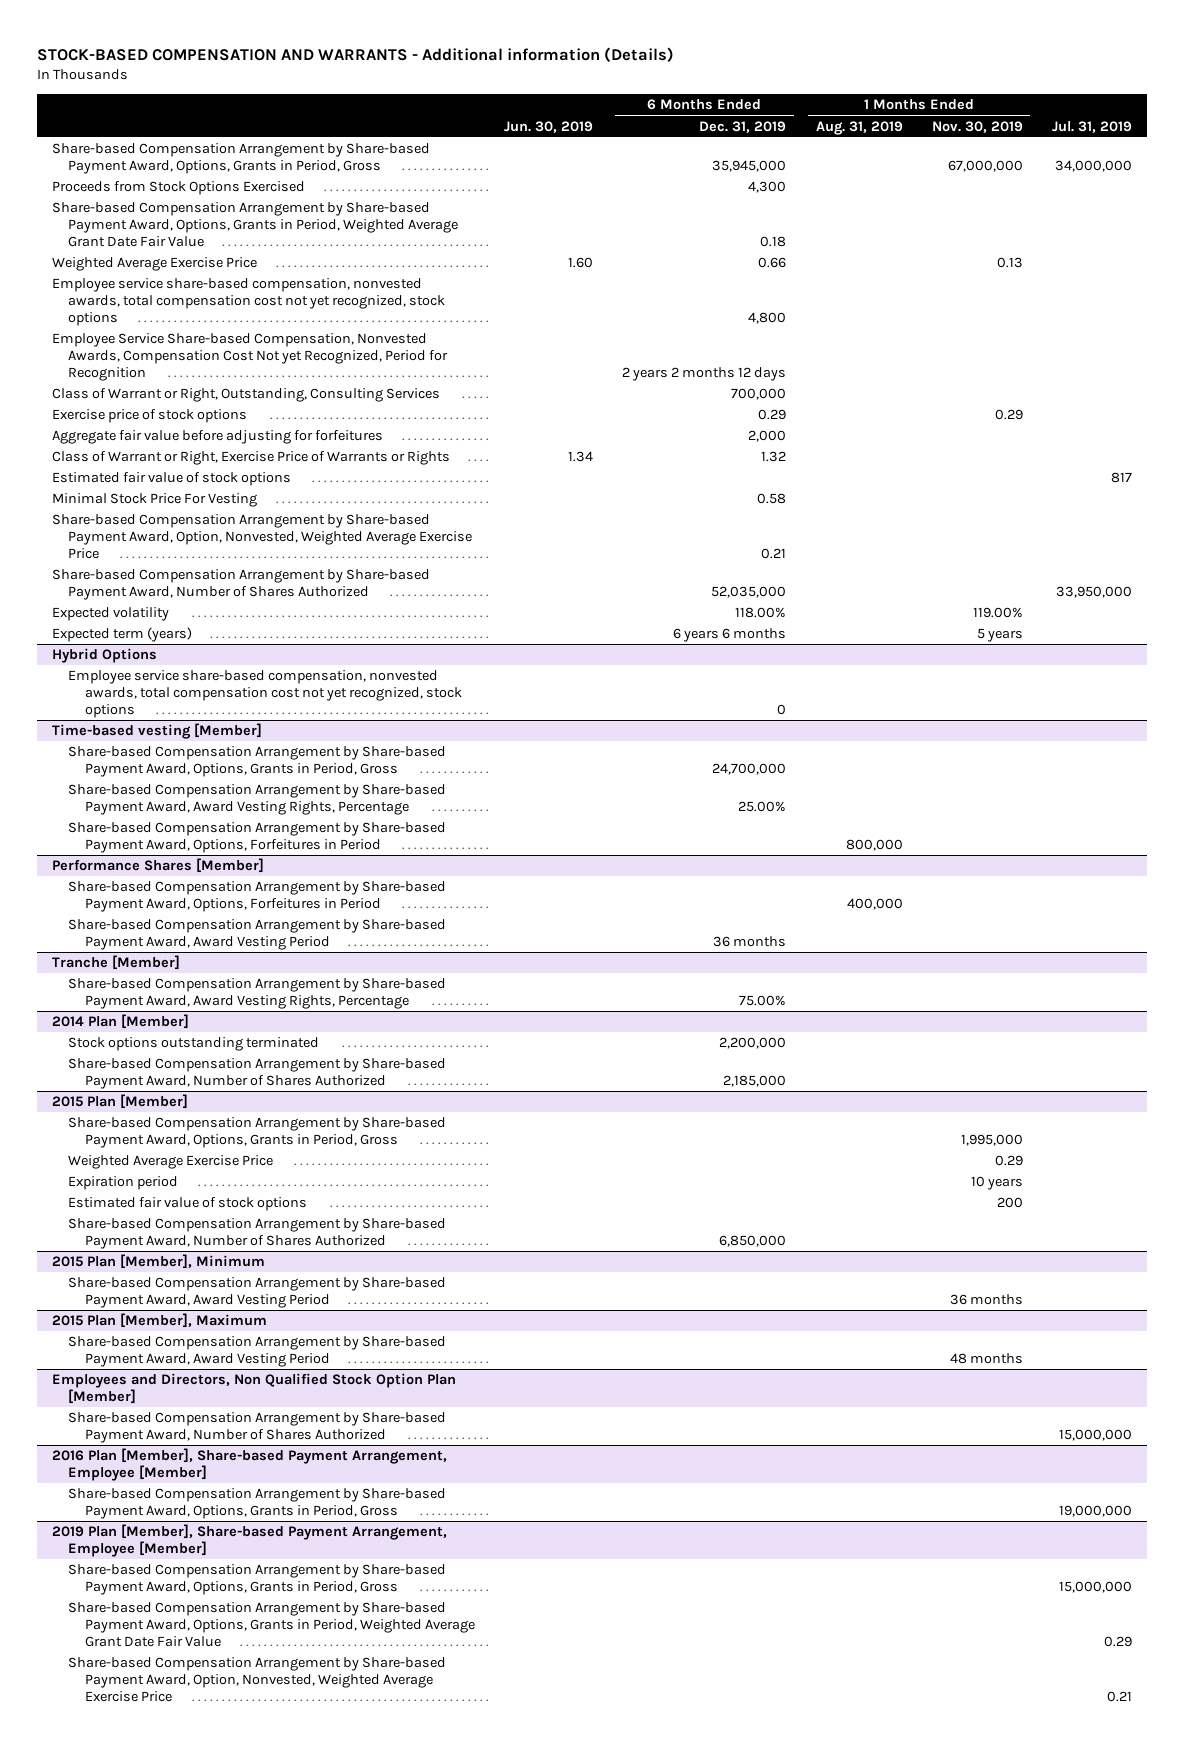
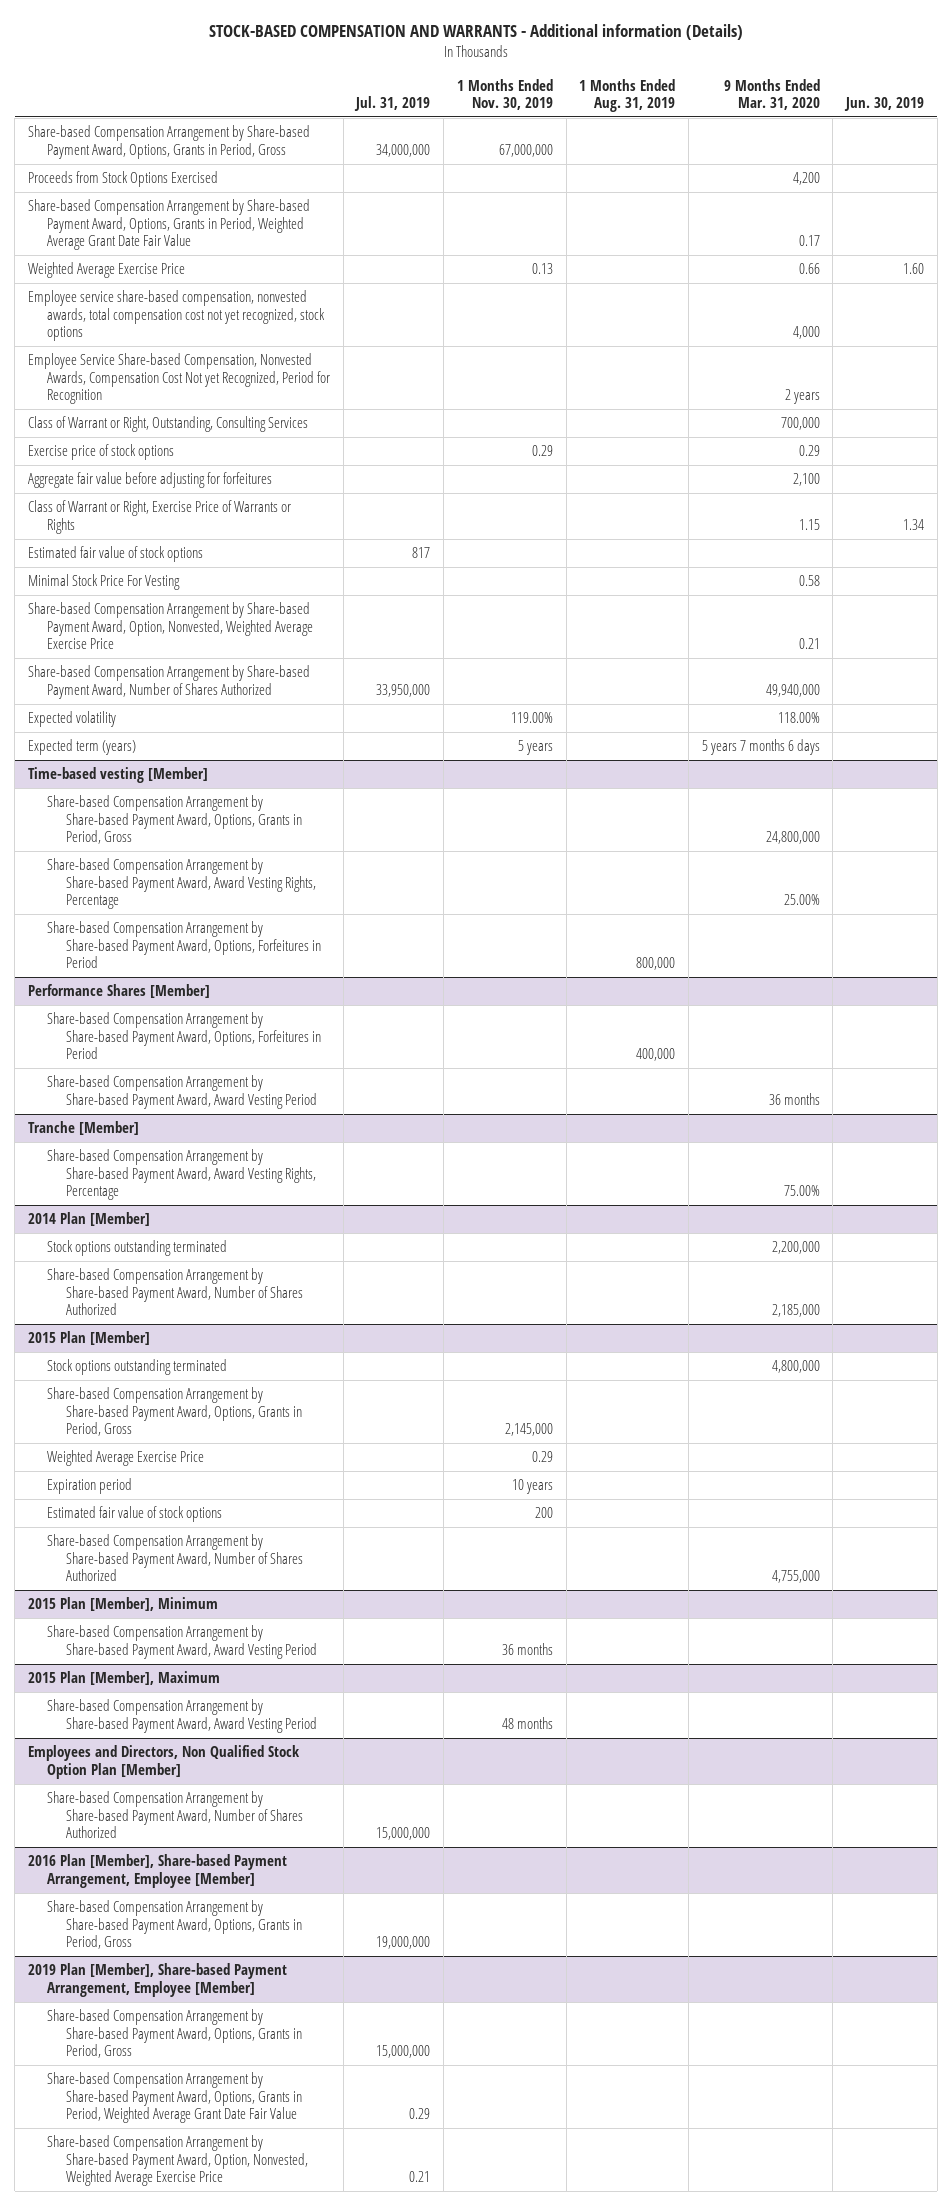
- | Jun. 30, 2019 | 6 Months Ended Dec. 31, 2019 | 1 Months Ended Aug. 31, 2019 | 1 Months Ended Nov. 30, 2019 | Jul. 31, 2019
+ | Jul. 31, 2019 | 1 Months Ended Nov. 30, 2019 | 1 Months Ended Aug. 31, 2019 | 9 Months Ended Mar. 31, 2020 | Jun. 30, 2019
- Hybrid Options
- Employee service share-based compensation, nonvested awards, total compensation cost not yet recognized, stock options | | 0 | | |
@ 2015 Plan [Member]
- Share-based Compensation Arrangement by Share-based Payment Award, Options, Grants in Period, Gross | | | | 1,995,000 |
+ Stock options outstanding terminated | | | | 4,800,000 |
+ Share-based Compensation Arrangement by Share-based Payment Award, Options, Grants in Period, Gross | | 2,145,000 | | |

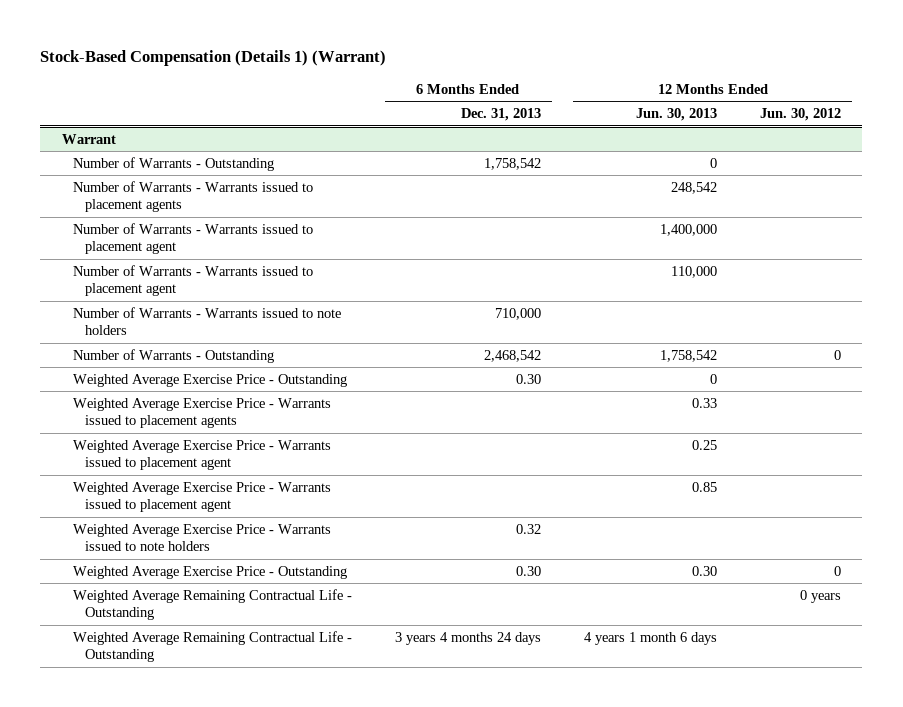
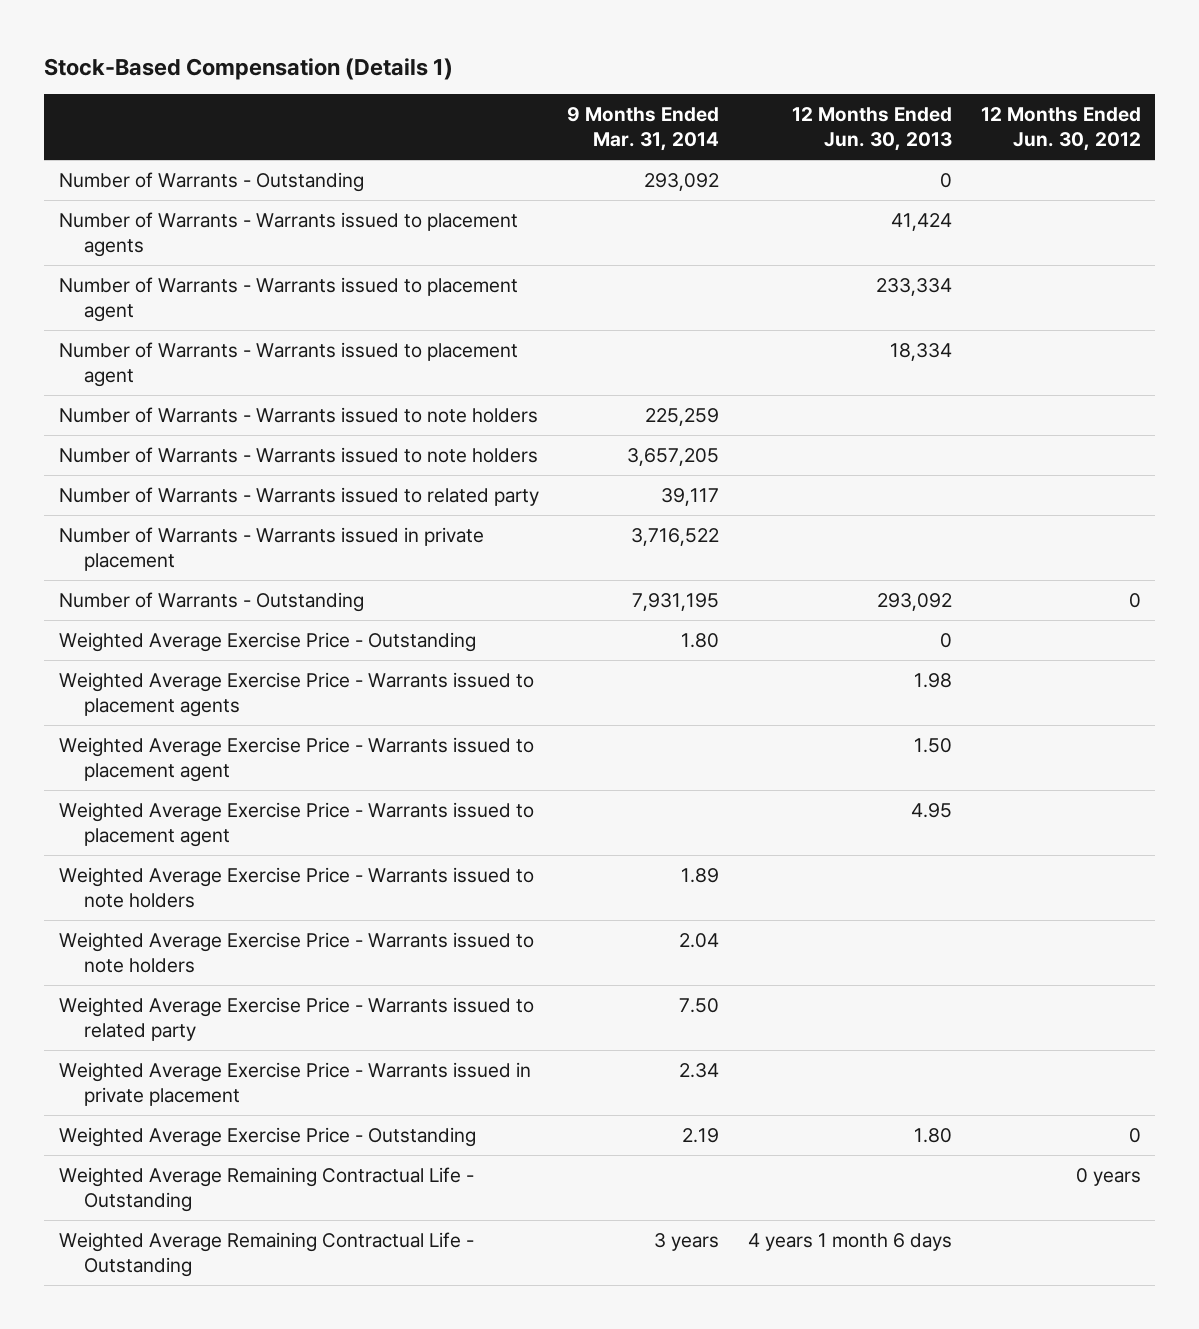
- Stock-Based Compensation (Details 1) (Warrant)
+ Stock-Based Compensation (Details 1)
- | 6 Months Ended Dec. 31, 2013 | 12 Months Ended Jun. 30, 2013 | 12 Months Ended Jun. 30, 2012
+ | 9 Months Ended Mar. 31, 2014 | 12 Months Ended Jun. 30, 2013 | 12 Months Ended Jun. 30, 2012
- Warrant
- Number of Warrants - Warrants issued to placement agents | | 248,542 |
- Number of Warrants - Warrants issued to placement agent | | 1,400,000 |
- Number of Warrants - Warrants issued to placement agent | | 110,000 |
+ Number of Warrants - Warrants issued to placement agents | | 41,424 |
+ Number of Warrants - Warrants issued to placement agent | | 233,334 |
+ Number of Warrants - Warrants issued to placement agent | | 18,334 |
- Number of Warrants - Outstanding | 2,468,542 | 1,758,542 | 0
+ Number of Warrants - Warrants issued to note holders | 3,657,205 | |
+ Number of Warrants - Warrants issued to related party | 39,117 | |
+ Number of Warrants - Warrants issued in private placement | 3,716,522 | |
+ Number of Warrants - Outstanding | 7,931,195 | 293,092 | 0
- Weighted Average Exercise Price - Warrants issued to placement agents | | 0.33 |
- Weighted Average Exercise Price - Warrants issued to placement agent | | 0.25 |
- Weighted Average Exercise Price - Warrants issued to placement agent | | 0.85 |
+ Weighted Average Exercise Price - Warrants issued to placement agents | | 1.98 |
+ Weighted Average Exercise Price - Warrants issued to placement agent | | 1.50 |
+ Weighted Average Exercise Price - Warrants issued to placement agent | | 4.95 |
- Weighted Average Exercise Price - Outstanding | 0.30 | 0.30 | 0
+ Weighted Average Exercise Price - Warrants issued to note holders | 2.04 | |
+ Weighted Average Exercise Price - Warrants issued to related party | 7.50 | |
+ Weighted Average Exercise Price - Warrants issued in private placement | 2.34 | |
+ Weighted Average Exercise Price - Outstanding | 2.19 | 1.80 | 0

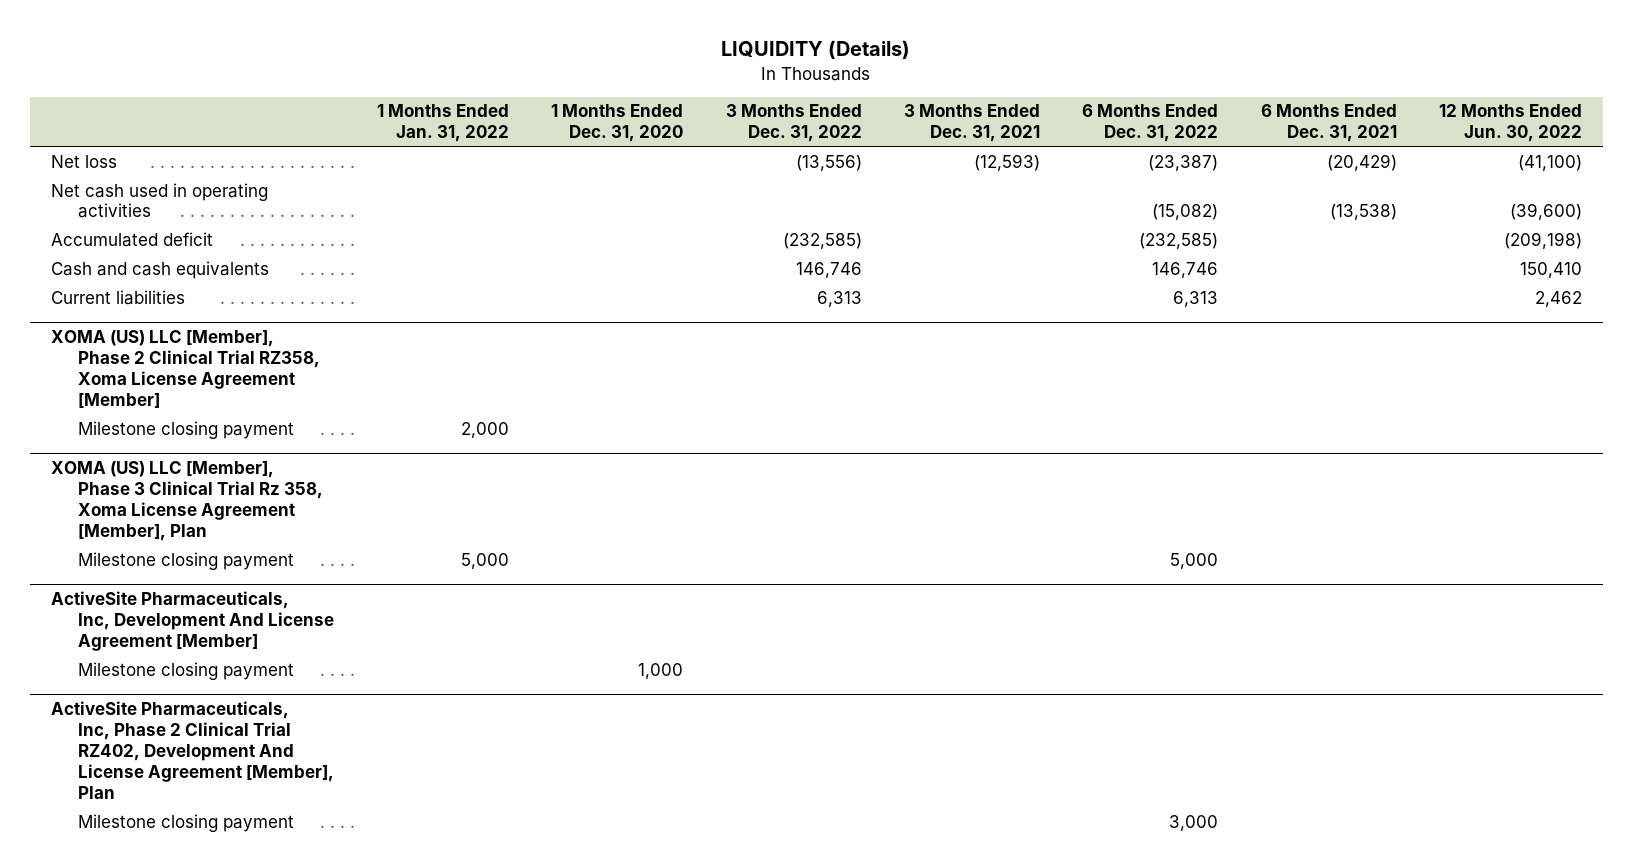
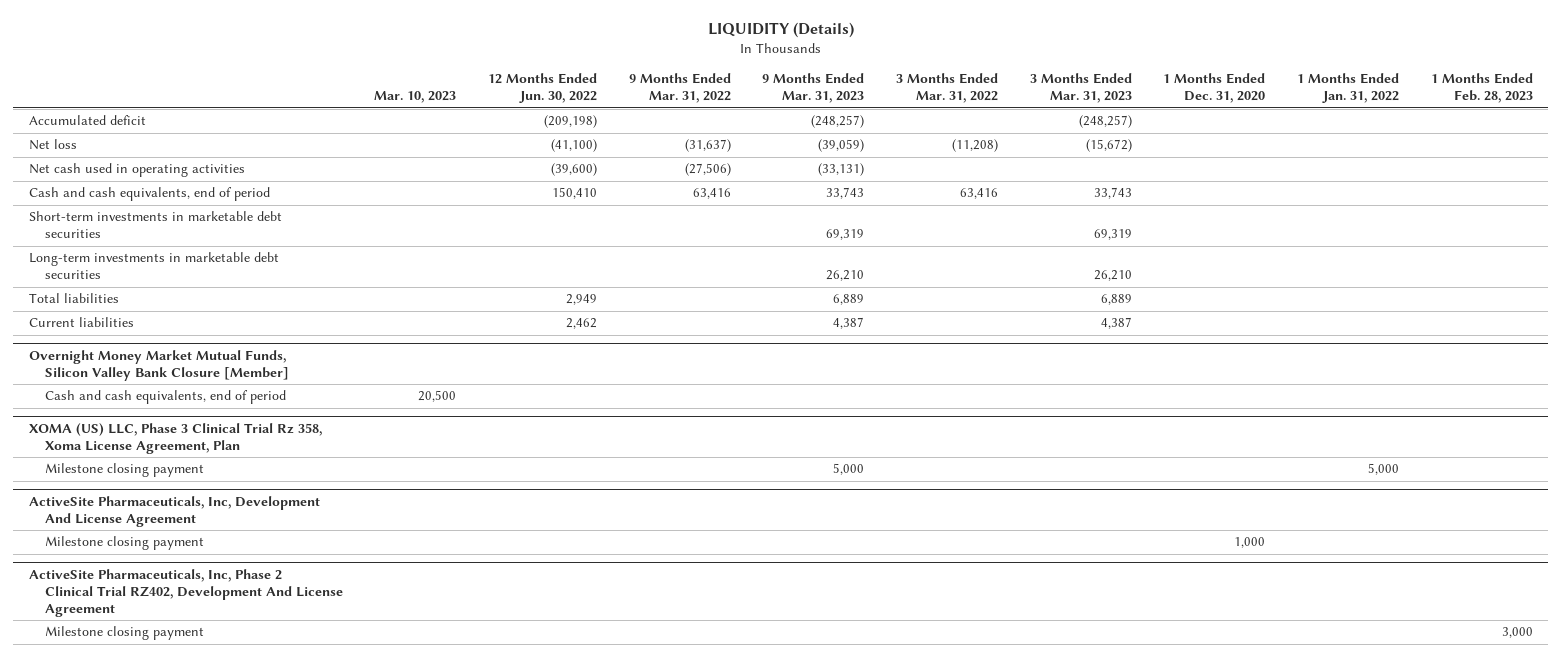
- | 1 Months Ended Jan. 31, 2022 | 1 Months Ended Dec. 31, 2020 | 3 Months Ended Dec. 31, 2022 | 3 Months Ended Dec. 31, 2021 | 6 Months Ended Dec. 31, 2022 | 6 Months Ended Dec. 31, 2021 | 12 Months Ended Jun. 30, 2022
+ | Mar. 10, 2023 | 12 Months Ended Jun. 30, 2022 | 9 Months Ended Mar. 31, 2022 | 9 Months Ended Mar. 31, 2023 | 3 Months Ended Mar. 31, 2022 | 3 Months Ended Mar. 31, 2023 | 1 Months Ended Dec. 31, 2020 | 1 Months Ended Jan. 31, 2022 | 1 Months Ended Feb. 28, 2023
moved up: Accumulated deficit | | (209,198) | | (248,257) | | (248,257) | | |
- Cash and cash equivalents | | | 146,746 | | 146,746 | | 150,410
+ Cash and cash equivalents, end of period | | 150,410 | 63,416 | 33,743 | 63,416 | 33,743 | | |
+ Short-term investments in marketable debt securities | | | | 69,319 | | 69,319 | | |
+ Long-term investments in marketable debt securities | | | | 26,210 | | 26,210 | | |
+ Total liabilities | | 2,949 | | 6,889 | | 6,889 | | |
- XOMA (US) LLC [Member], Phase 2 Clinical Trial RZ358, Xoma License Agreement [Member]
- Milestone closing payment | 2,000 | | | | | |
- XOMA (US) LLC [Member], Phase 3 Clinical Trial Rz 358, Xoma License Agreement [Member], Plan
+ Overnight Money Market Mutual Funds, Silicon Valley Bank Closure [Member]
+ Cash and cash equivalents, end of period | 20,500 | | | | | | | |
+ XOMA (US) LLC, Phase 3 Clinical Trial Rz 358, Xoma License Agreement, Plan
- ActiveSite Pharmaceuticals, Inc, Development And License Agreement [Member]
+ ActiveSite Pharmaceuticals, Inc, Development And License Agreement
- ActiveSite Pharmaceuticals, Inc, Phase 2 Clinical Trial RZ402, Development And License Agreement [Member], Plan
+ ActiveSite Pharmaceuticals, Inc, Phase 2 Clinical Trial RZ402, Development And License Agreement

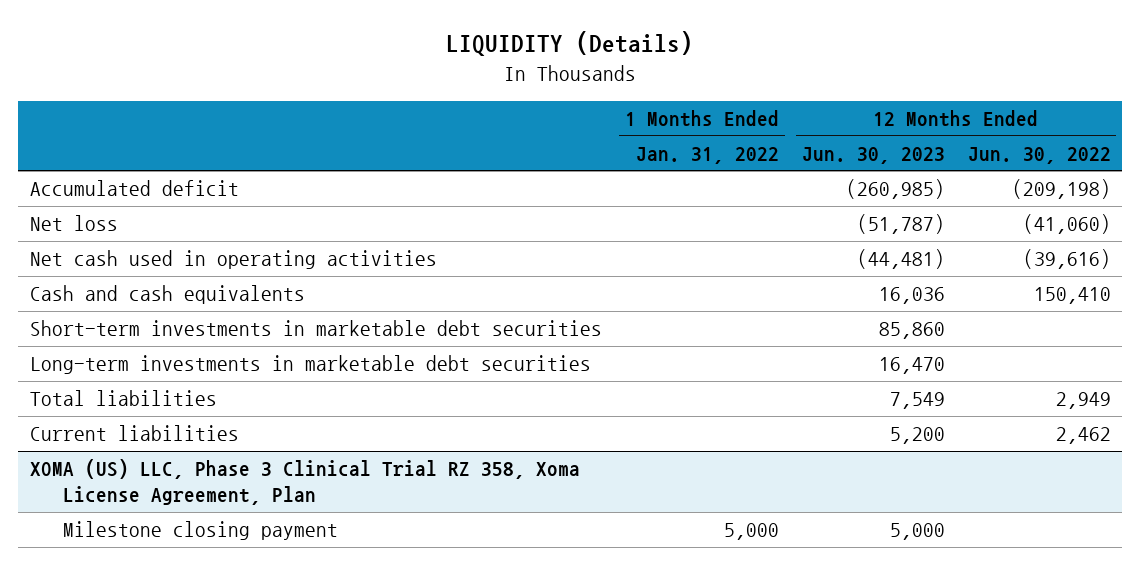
- | Mar. 10, 2023 | 12 Months Ended Jun. 30, 2022 | 9 Months Ended Mar. 31, 2022 | 9 Months Ended Mar. 31, 2023 | 3 Months Ended Mar. 31, 2022 | 3 Months Ended Mar. 31, 2023 | 1 Months Ended Dec. 31, 2020 | 1 Months Ended Jan. 31, 2022 | 1 Months Ended Feb. 28, 2023
+ | 1 Months Ended Jan. 31, 2022 | 12 Months Ended Jun. 30, 2023 | 12 Months Ended Jun. 30, 2022
- Net loss | | (41,100) | (31,637) | (39,059) | (11,208) | (15,672) | | |
- Net cash used in operating activities | | (39,600) | (27,506) | (33,131) | | | | |
- Cash and cash equivalents, end of period | | 150,410 | 63,416 | 33,743 | 63,416 | 33,743 | | |
+ Net loss | | (51,787) | (41,060)
+ Net cash used in operating activities | | (44,481) | (39,616)
+ Cash and cash equivalents | | 16,036 | 150,410
- Overnight Money Market Mutual Funds, Silicon Valley Bank Closure [Member]
- Cash and cash equivalents, end of period | 20,500 | | | | | | | |
- XOMA (US) LLC, Phase 3 Clinical Trial Rz 358, Xoma License Agreement, Plan
+ XOMA (US) LLC, Phase 3 Clinical Trial RZ 358, Xoma License Agreement, Plan
- ActiveSite Pharmaceuticals, Inc, Development And License Agreement
- Milestone closing payment | | | | | | | 1,000 | |
- ActiveSite Pharmaceuticals, Inc, Phase 2 Clinical Trial RZ402, Development And License Agreement
- Milestone closing payment | | | | | | | | | 3,000

